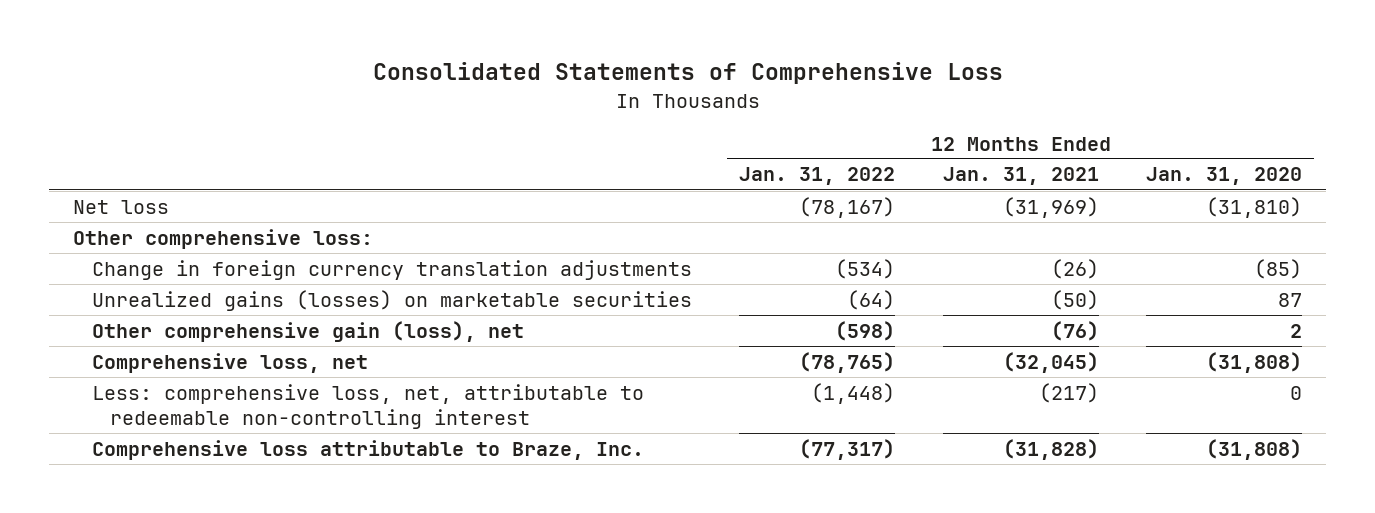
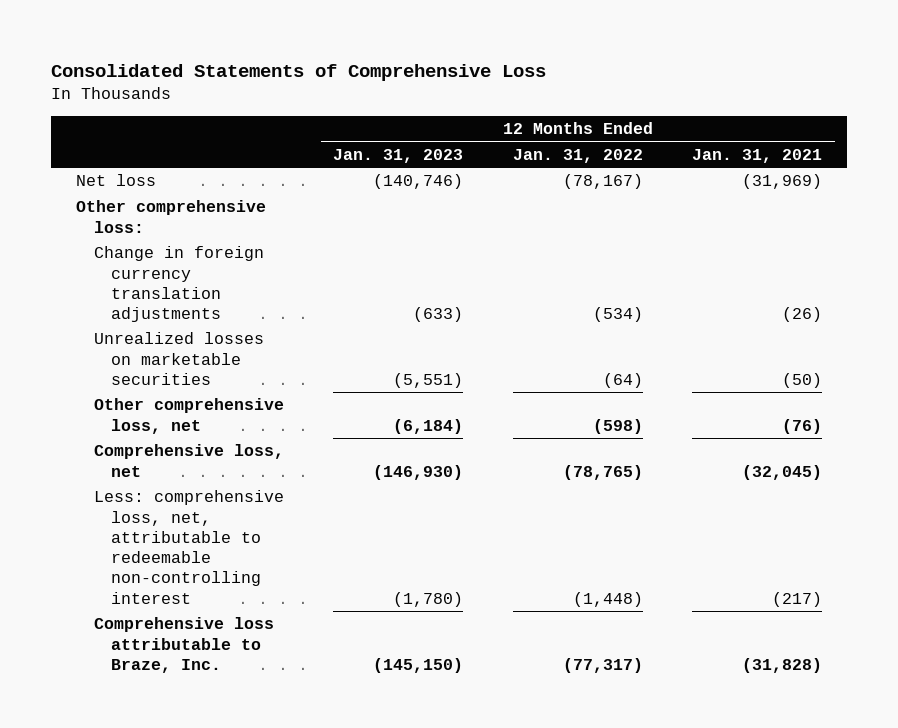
- | 12 Months Ended Jan. 31, 2022 | 12 Months Ended Jan. 31, 2021 | 12 Months Ended Jan. 31, 2020
+ | 12 Months Ended Jan. 31, 2023 | 12 Months Ended Jan. 31, 2022 | 12 Months Ended Jan. 31, 2021
- Unrealized gains (losses) on marketable securities | (64) | (50) | 87
- Other comprehensive gain (loss), net | (598) | (76) | 2
+ Unrealized losses on marketable securities | (5,551) | (64) | (50)
+ Other comprehensive loss, net | (6,184) | (598) | (76)

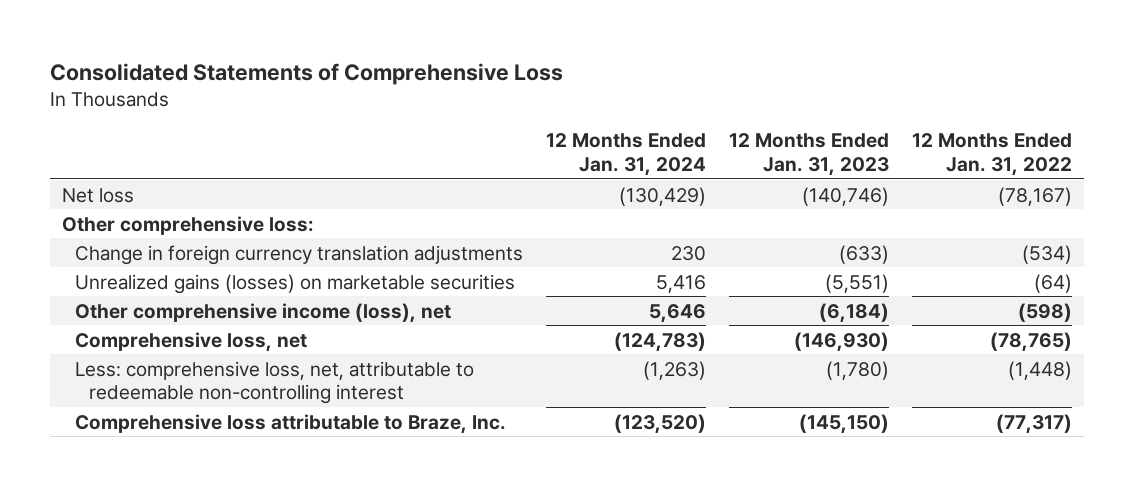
- | 12 Months Ended Jan. 31, 2023 | 12 Months Ended Jan. 31, 2022 | 12 Months Ended Jan. 31, 2021
+ | 12 Months Ended Jan. 31, 2024 | 12 Months Ended Jan. 31, 2023 | 12 Months Ended Jan. 31, 2022
- Unrealized losses on marketable securities | (5,551) | (64) | (50)
- Other comprehensive loss, net | (6,184) | (598) | (76)
+ Unrealized gains (losses) on marketable securities | 5,416 | (5,551) | (64)
+ Other comprehensive income (loss), net | 5,646 | (6,184) | (598)

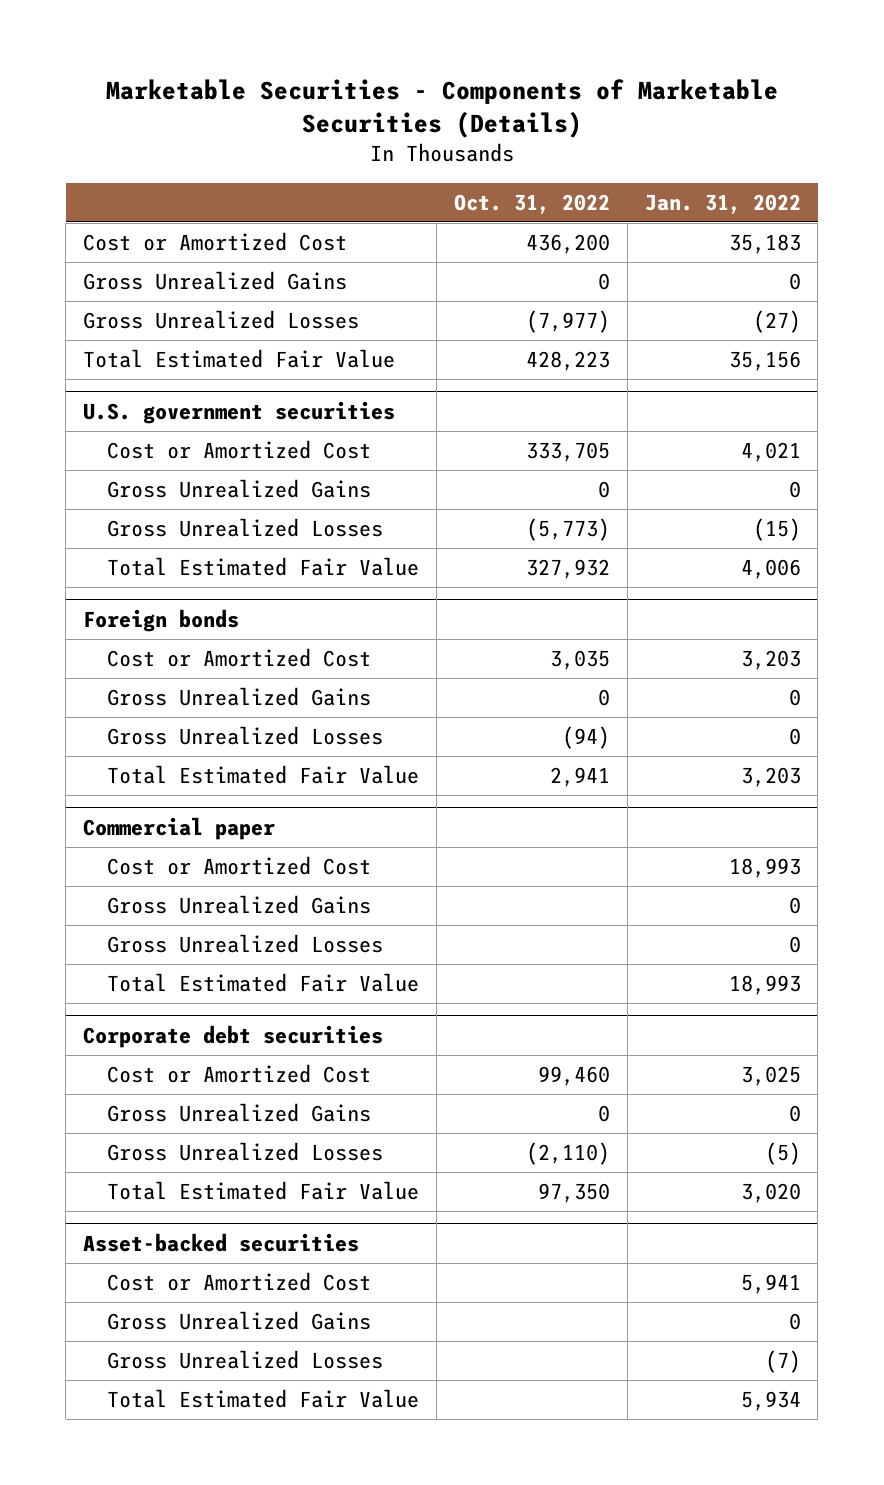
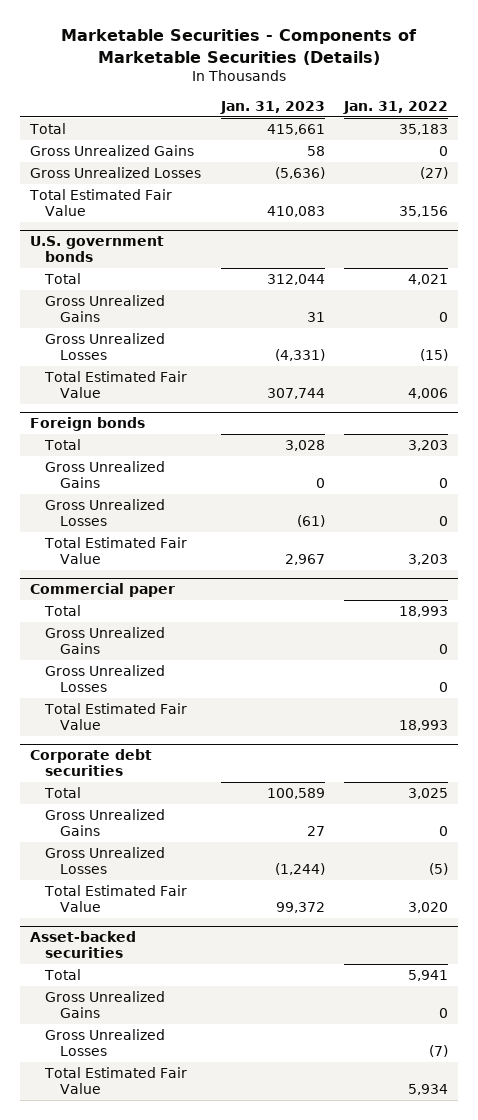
- | Oct. 31, 2022 | Jan. 31, 2022
+ | Jan. 31, 2023 | Jan. 31, 2022
- Cost or Amortized Cost | 436,200 | 35,183
+ Total | 415,661 | 35,183
- U.S. government securities
- Cost or Amortized Cost | 333,705 | 4,021
+ U.S. government bonds
+ Total | 312,044 | 4,021
@ Foreign bonds
- Cost or Amortized Cost | 3,035 | 3,203
+ Total | 3,028 | 3,203
@ Commercial paper
- Cost or Amortized Cost | | 18,993
+ Total | | 18,993
@ Corporate debt securities
- Cost or Amortized Cost | 99,460 | 3,025
+ Total | 100,589 | 3,025
@ Asset-backed securities
- Cost or Amortized Cost | | 5,941
+ Total | | 5,941

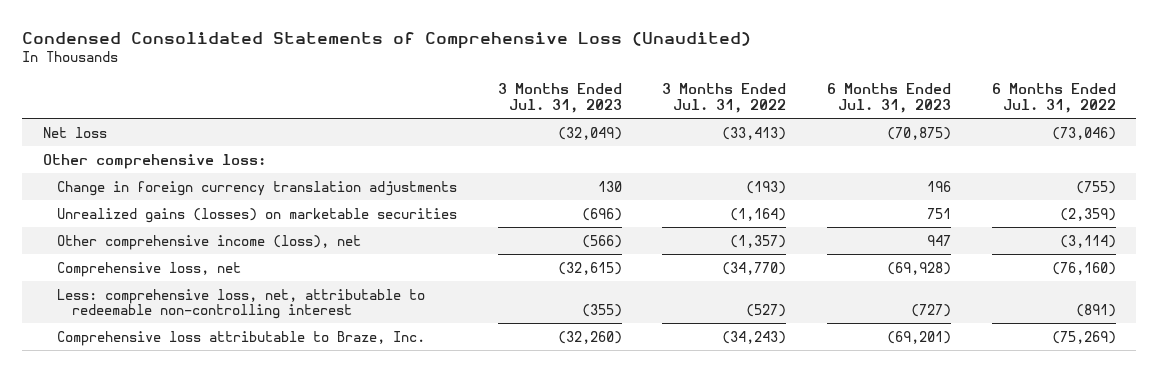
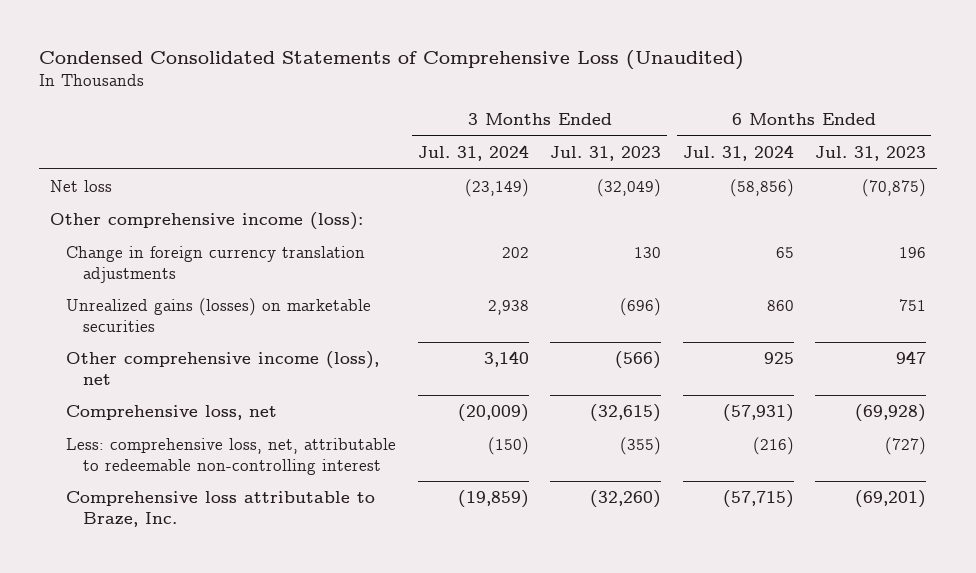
- | 3 Months Ended Jul. 31, 2023 | 3 Months Ended Jul. 31, 2022 | 6 Months Ended Jul. 31, 2023 | 6 Months Ended Jul. 31, 2022
+ | 3 Months Ended Jul. 31, 2024 | 3 Months Ended Jul. 31, 2023 | 6 Months Ended Jul. 31, 2024 | 6 Months Ended Jul. 31, 2023
- Other comprehensive loss:
+ Other comprehensive income (loss):

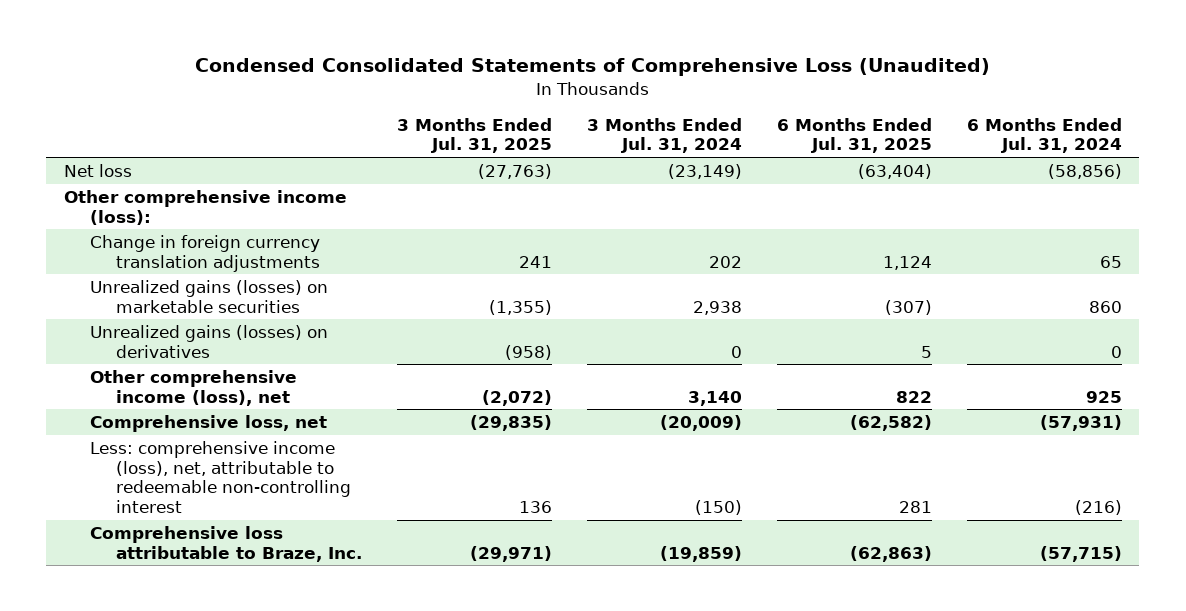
- | 3 Months Ended Jul. 31, 2024 | 3 Months Ended Jul. 31, 2023 | 6 Months Ended Jul. 31, 2024 | 6 Months Ended Jul. 31, 2023
+ | 3 Months Ended Jul. 31, 2025 | 3 Months Ended Jul. 31, 2024 | 6 Months Ended Jul. 31, 2025 | 6 Months Ended Jul. 31, 2024
+ Unrealized gains (losses) on derivatives | (958) | 0 | 5 | 0
- Less: comprehensive loss, net, attributable to redeemable non-controlling interest | (150) | (355) | (216) | (727)
+ Less: comprehensive income (loss), net, attributable to redeemable non-controlling interest | 136 | (150) | 281 | (216)

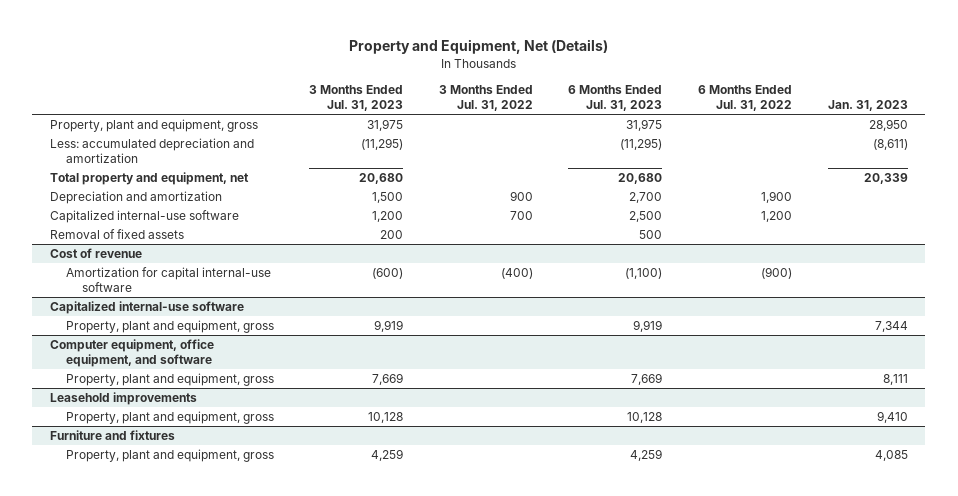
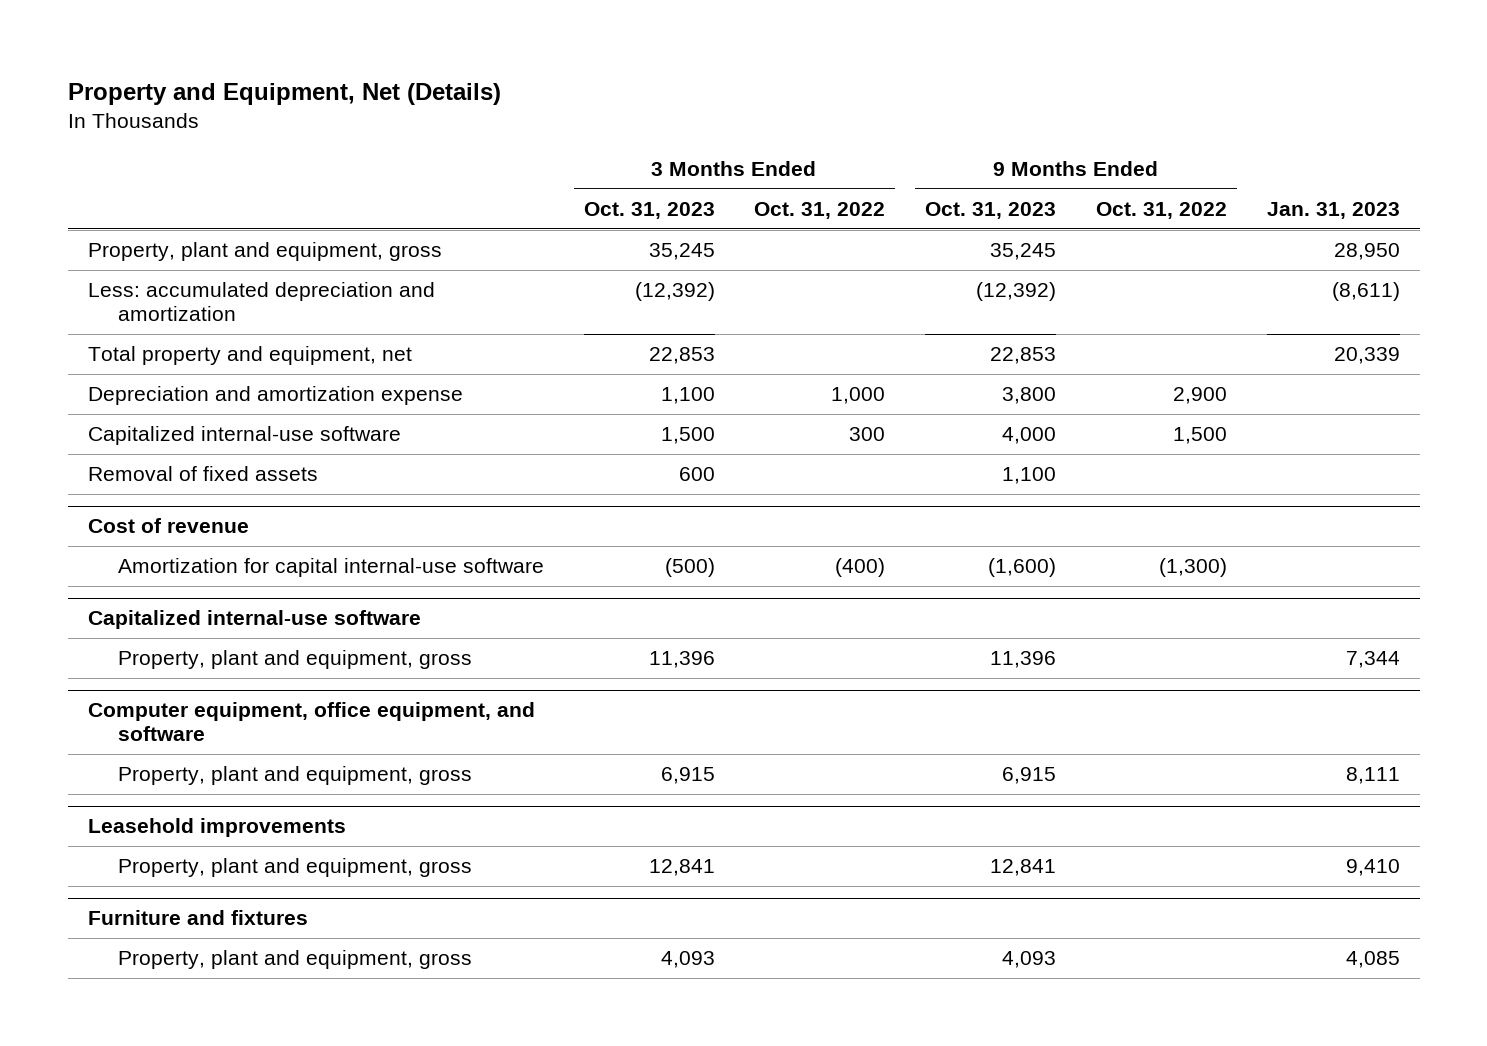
- | 3 Months Ended Jul. 31, 2023 | 3 Months Ended Jul. 31, 2022 | 6 Months Ended Jul. 31, 2023 | 6 Months Ended Jul. 31, 2022 | Jan. 31, 2023
+ | 3 Months Ended Oct. 31, 2023 | 3 Months Ended Oct. 31, 2022 | 9 Months Ended Oct. 31, 2023 | 9 Months Ended Oct. 31, 2022 | Jan. 31, 2023
- Depreciation and amortization | 1,500 | 900 | 2,700 | 1,900 |
+ Depreciation and amortization expense | 1,100 | 1,000 | 3,800 | 2,900 |

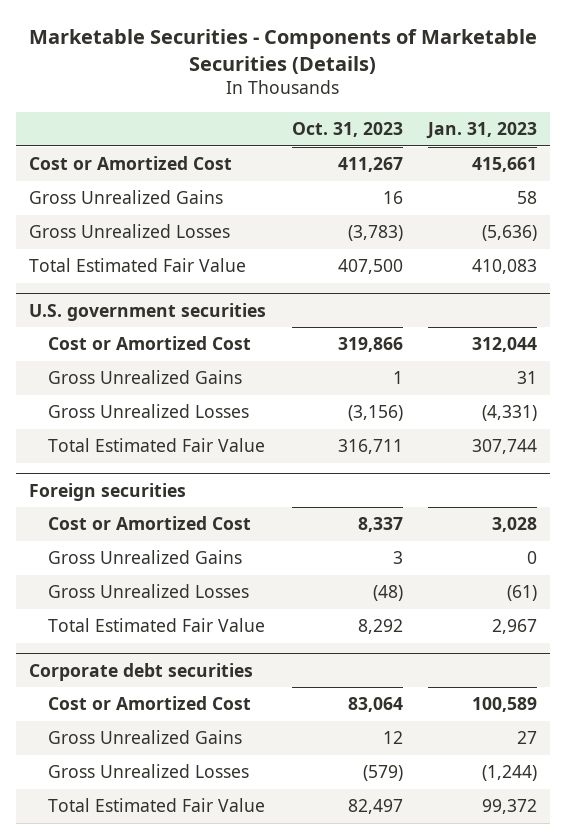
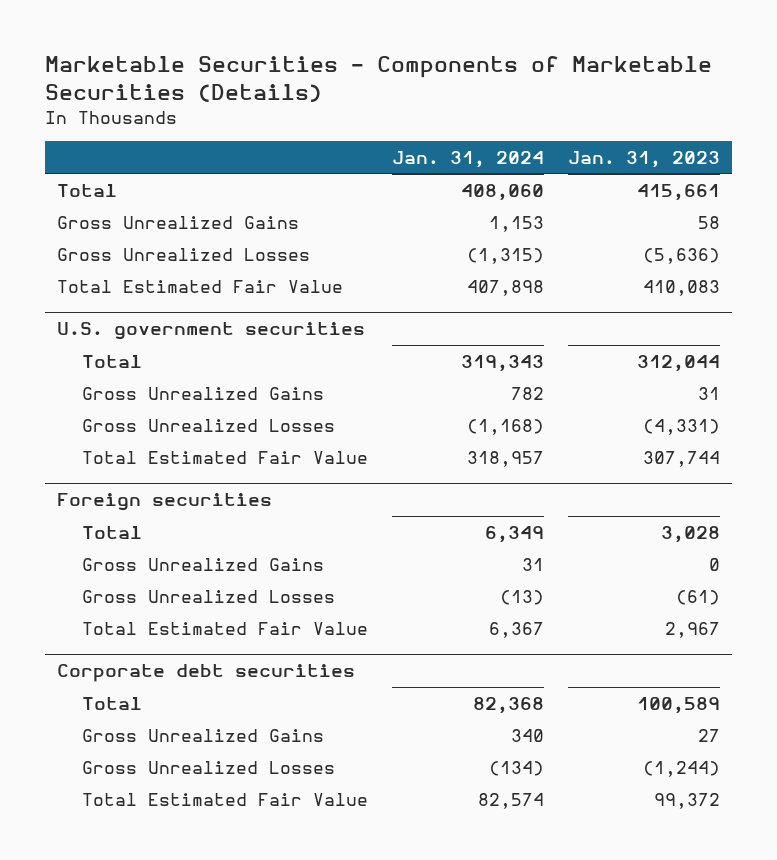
- | Oct. 31, 2023 | Jan. 31, 2023
+ | Jan. 31, 2024 | Jan. 31, 2023
- Cost or Amortized Cost | 411,267 | 415,661
+ Total | 408,060 | 415,661
@ U.S. government securities
- Cost or Amortized Cost | 319,866 | 312,044
+ Total | 319,343 | 312,044
@ Foreign securities
- Cost or Amortized Cost | 8,337 | 3,028
+ Total | 6,349 | 3,028
@ Corporate debt securities
- Cost or Amortized Cost | 83,064 | 100,589
+ Total | 82,368 | 100,589

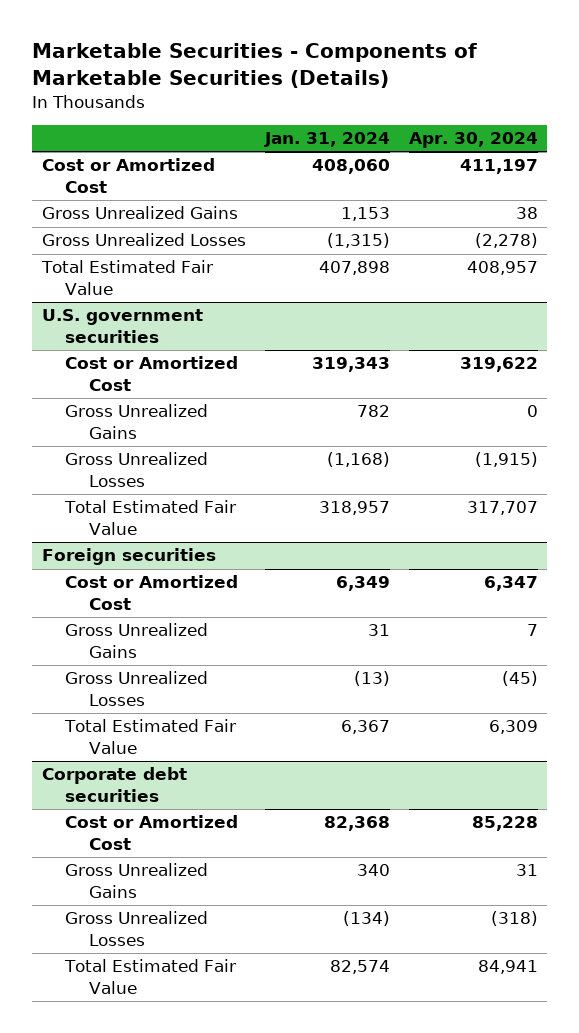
- | Jan. 31, 2024 | Jan. 31, 2023
+ | Jan. 31, 2024 | Apr. 30, 2024
- Total | 408,060 | 415,661
+ Cost or Amortized Cost | 408,060 | 411,197
@ U.S. government securities
- Total | 319,343 | 312,044
+ Cost or Amortized Cost | 319,343 | 319,622
@ Foreign securities
- Total | 6,349 | 3,028
+ Cost or Amortized Cost | 6,349 | 6,347
@ Corporate debt securities
- Total | 82,368 | 100,589
+ Cost or Amortized Cost | 82,368 | 85,228

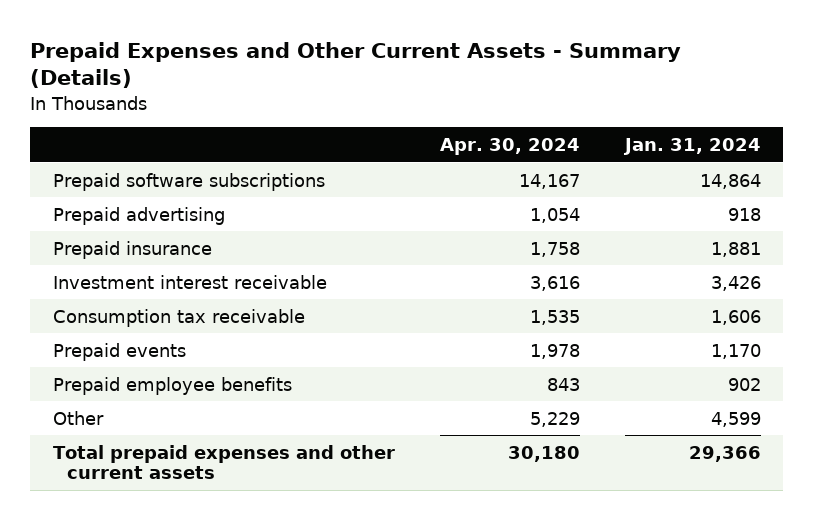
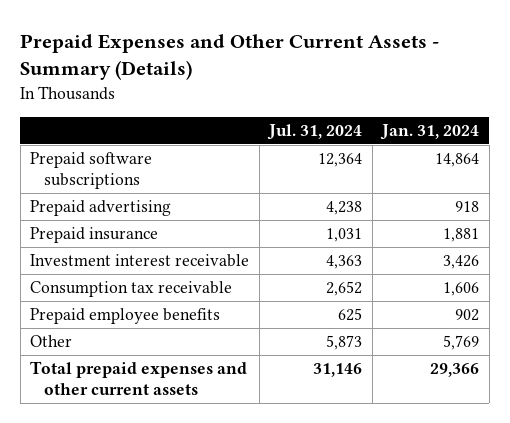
- | Apr. 30, 2024 | Jan. 31, 2024
+ | Jul. 31, 2024 | Jan. 31, 2024
- Prepaid events | 1,978 | 1,170
- Other | 5,229 | 4,599
+ Other | 5,873 | 5,769

